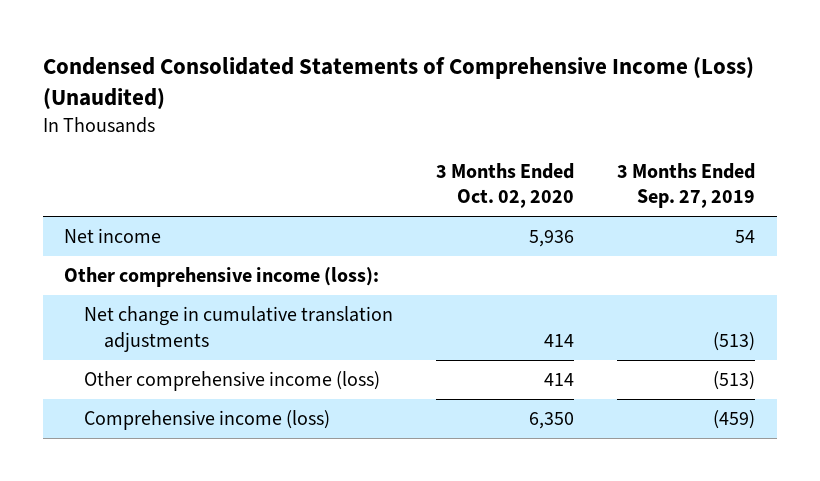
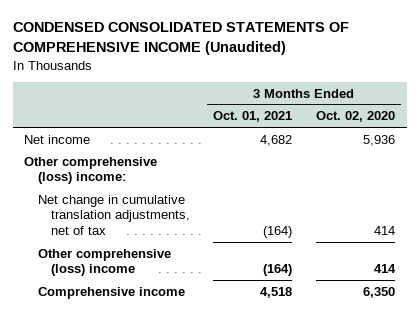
- Condensed Consolidated Statements of Comprehensive Income (Loss) (Unaudited)
+ CONDENSED CONSOLIDATED STATEMENTS OF COMPREHENSIVE INCOME (Unaudited)
- | 3 Months Ended Oct. 02, 2020 | 3 Months Ended Sep. 27, 2019
+ | 3 Months Ended Oct. 01, 2021 | 3 Months Ended Oct. 02, 2020
- Other comprehensive income (loss):
- Net change in cumulative translation adjustments | 414 | (513)
- Other comprehensive income (loss) | 414 | (513)
- Comprehensive income (loss) | 6,350 | (459)
+ Other comprehensive (loss) income:
+ Net change in cumulative translation adjustments, net of tax | (164) | 414
+ Other comprehensive (loss) income | (164) | 414
+ Comprehensive income | 4,518 | 6,350

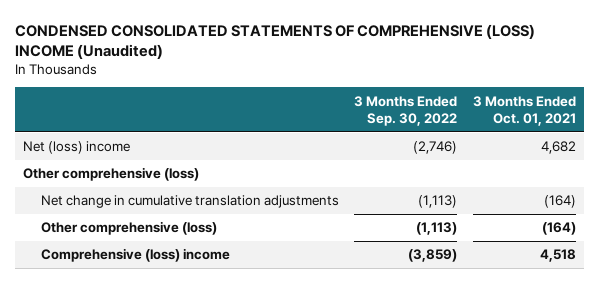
- CONDENSED CONSOLIDATED STATEMENTS OF COMPREHENSIVE INCOME (Unaudited)
+ CONDENSED CONSOLIDATED STATEMENTS OF COMPREHENSIVE (LOSS) INCOME (Unaudited)
- | 3 Months Ended Oct. 01, 2021 | 3 Months Ended Oct. 02, 2020
+ | 3 Months Ended Sep. 30, 2022 | 3 Months Ended Oct. 01, 2021
- Net income | 4,682 | 5,936
- Other comprehensive (loss) income:
- Net change in cumulative translation adjustments, net of tax | (164) | 414
- Other comprehensive (loss) income | (164) | 414
- Comprehensive income | 4,518 | 6,350
+ Net (loss) income | (2,746) | 4,682
+ Other comprehensive (loss)
+ Net change in cumulative translation adjustments | (1,113) | (164)
+ Other comprehensive (loss) | (1,113) | (164)
+ Comprehensive (loss) income | (3,859) | 4,518

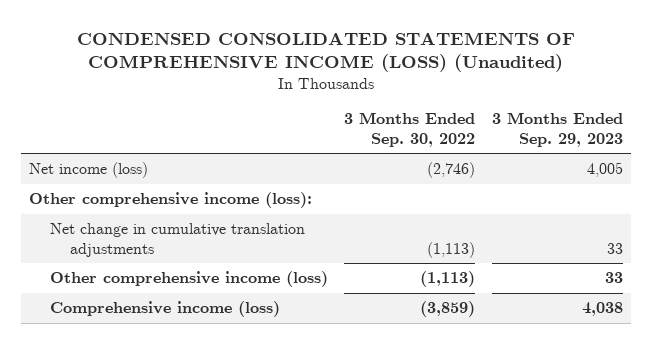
- CONDENSED CONSOLIDATED STATEMENTS OF COMPREHENSIVE (LOSS) INCOME (Unaudited)
+ CONDENSED CONSOLIDATED STATEMENTS OF COMPREHENSIVE INCOME (LOSS) (Unaudited)
- | 3 Months Ended Sep. 30, 2022 | 3 Months Ended Oct. 01, 2021
+ | 3 Months Ended Sep. 30, 2022 | 3 Months Ended Sep. 29, 2023
- Net (loss) income | (2,746) | 4,682
- Other comprehensive (loss)
+ Net income (loss) | (2,746) | 4,005
+ Other comprehensive income (loss):
- Other comprehensive (loss) | (1,113) | (164)
- Comprehensive (loss) income | (3,859) | 4,518
+ Other comprehensive income (loss) | (1,113) | 33
+ Comprehensive income (loss) | (3,859) | 4,038

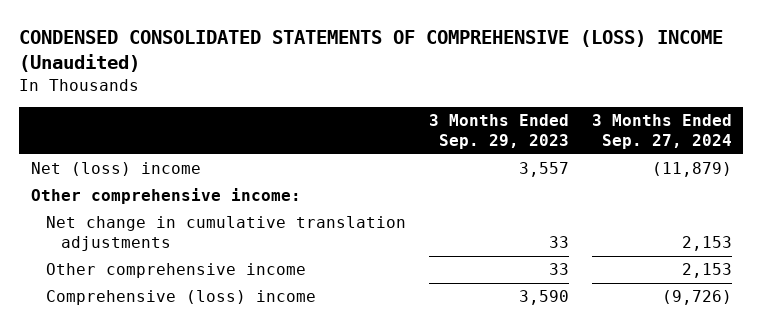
- CONDENSED CONSOLIDATED STATEMENTS OF COMPREHENSIVE INCOME (LOSS) (Unaudited)
+ CONDENSED CONSOLIDATED STATEMENTS OF COMPREHENSIVE (LOSS) INCOME (Unaudited)
- | 3 Months Ended Sep. 30, 2022 | 3 Months Ended Sep. 29, 2023
+ | 3 Months Ended Sep. 29, 2023 | 3 Months Ended Sep. 27, 2024
- Net income (loss) | (2,746) | 4,005
- Other comprehensive income (loss):
+ Net (loss) income | 3,557 | (11,879)
+ Other comprehensive income:
- Other comprehensive income (loss) | (1,113) | 33
- Comprehensive income (loss) | (3,859) | 4,038
+ Other comprehensive income | 33 | 2,153
+ Comprehensive (loss) income | 3,590 | (9,726)

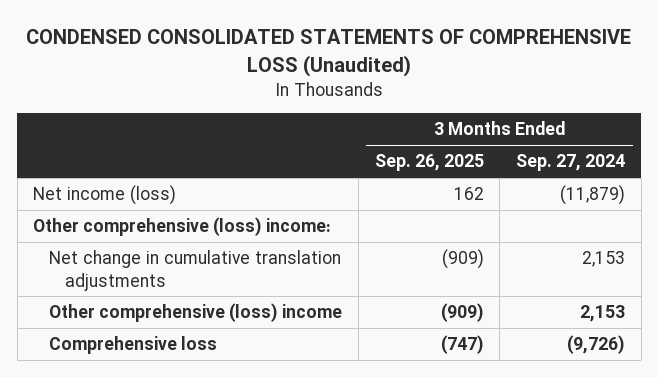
- CONDENSED CONSOLIDATED STATEMENTS OF COMPREHENSIVE (LOSS) INCOME (Unaudited)
+ CONDENSED CONSOLIDATED STATEMENTS OF COMPREHENSIVE LOSS (Unaudited)
- | 3 Months Ended Sep. 29, 2023 | 3 Months Ended Sep. 27, 2024
+ | 3 Months Ended Sep. 26, 2025 | 3 Months Ended Sep. 27, 2024
- Net (loss) income | 3,557 | (11,879)
- Other comprehensive income:
+ Net income (loss) | 162 | (11,879)
+ Other comprehensive (loss) income:
- Other comprehensive income | 33 | 2,153
- Comprehensive (loss) income | 3,590 | (9,726)
+ Other comprehensive (loss) income | (909) | 2,153
+ Comprehensive loss | (747) | (9,726)

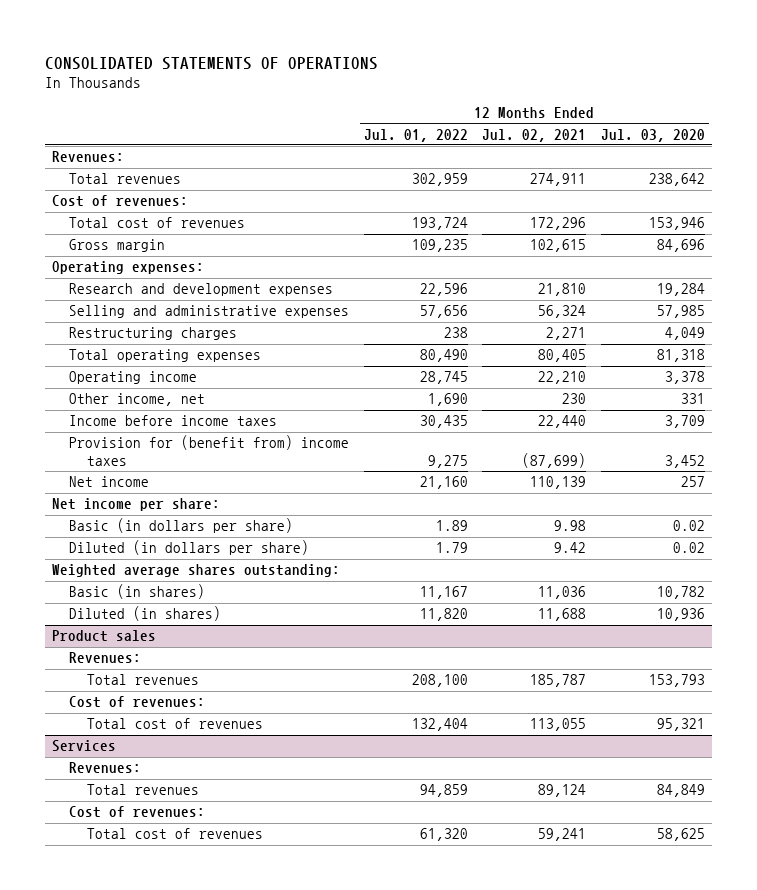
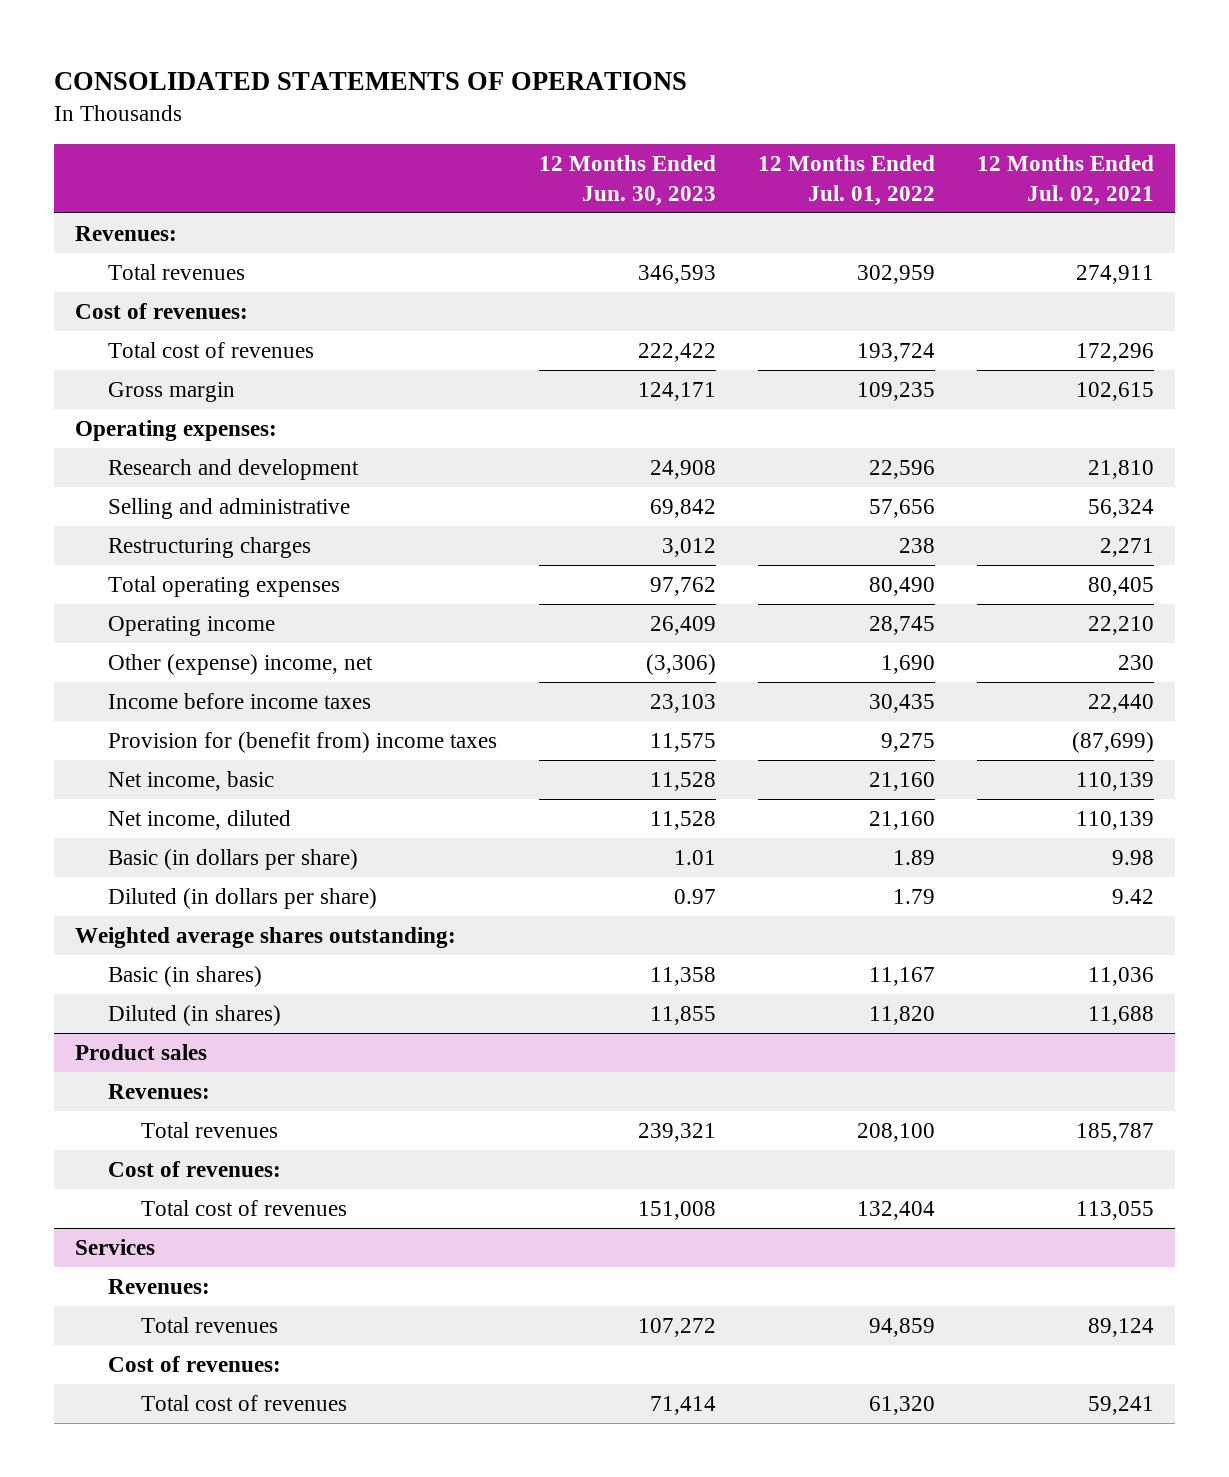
- | 12 Months Ended Jul. 01, 2022 | 12 Months Ended Jul. 02, 2021 | 12 Months Ended Jul. 03, 2020
+ | 12 Months Ended Jun. 30, 2023 | 12 Months Ended Jul. 01, 2022 | 12 Months Ended Jul. 02, 2021
- Research and development expenses | 22,596 | 21,810 | 19,284
- Selling and administrative expenses | 57,656 | 56,324 | 57,985
+ Research and development | 24,908 | 22,596 | 21,810
+ Selling and administrative | 69,842 | 57,656 | 56,324
- Other income, net | 1,690 | 230 | 331
+ Other (expense) income, net | (3,306) | 1,690 | 230
- Net income | 21,160 | 110,139 | 257
- Net income per share:
+ Net income, basic | 11,528 | 21,160 | 110,139
+ Net income, diluted | 11,528 | 21,160 | 110,139

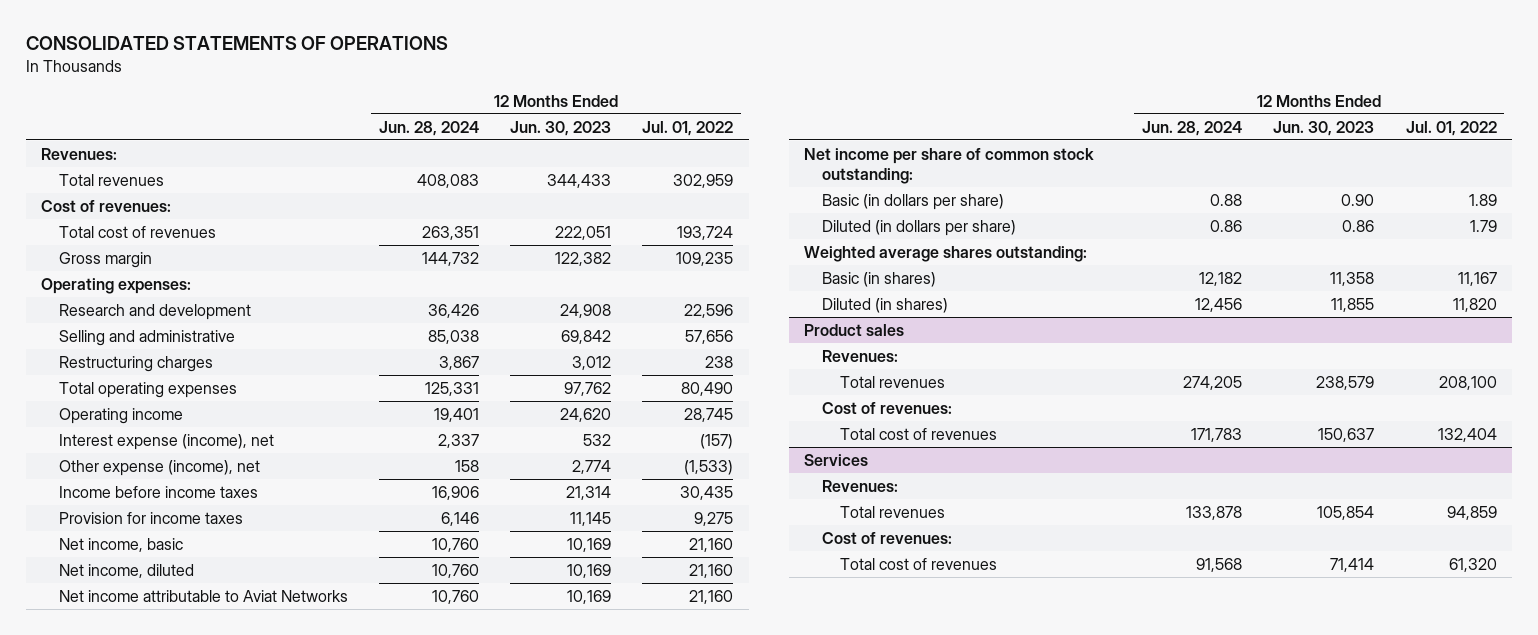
- | 12 Months Ended Jun. 30, 2023 | 12 Months Ended Jul. 01, 2022 | 12 Months Ended Jul. 02, 2021
+ | 12 Months Ended Jun. 28, 2024 | 12 Months Ended Jun. 30, 2023 | 12 Months Ended Jul. 01, 2022
- Total revenues | 346,593 | 302,959 | 274,911
+ Total revenues | 408,083 | 344,433 | 302,959
- Total cost of revenues | 222,422 | 193,724 | 172,296
- Gross margin | 124,171 | 109,235 | 102,615
+ Total cost of revenues | 263,351 | 222,051 | 193,724
+ Gross margin | 144,732 | 122,382 | 109,235
- Operating income | 26,409 | 28,745 | 22,210
- Other (expense) income, net | (3,306) | 1,690 | 230
- Income before income taxes | 23,103 | 30,435 | 22,440
- Provision for (benefit from) income taxes | 11,575 | 9,275 | (87,699)
- Net income, basic | 11,528 | 21,160 | 110,139
- Net income, diluted | 11,528 | 21,160 | 110,139
- Basic (in dollars per share) | 1.01 | 1.89 | 9.98
- Diluted (in dollars per share) | 0.97 | 1.79 | 9.42
+ Operating income | 19,401 | 24,620 | 28,745
+ Interest expense (income), net | 2,337 | 532 | (157)
+ Other expense (income), net | 158 | 2,774 | (1,533)
+ Income before income taxes | 16,906 | 21,314 | 30,435
+ Provision for income taxes | 6,146 | 11,145 | 9,275
+ Net income, basic | 10,760 | 10,169 | 21,160
+ Net income, diluted | 10,760 | 10,169 | 21,160
+ Net income attributable to Aviat Networks | 10,760 | 10,169 | 21,160
+ Net income per share of common stock outstanding:
+ Basic (in dollars per share) | 0.88 | 0.90 | 1.89
+ Diluted (in dollars per share) | 0.86 | 0.86 | 1.79
@ Product sales
- Total revenues | 239,321 | 208,100 | 185,787
+ Total revenues | 274,205 | 238,579 | 208,100
- Total cost of revenues | 151,008 | 132,404 | 113,055
+ Total cost of revenues | 171,783 | 150,637 | 132,404
@ Services
- Total revenues | 107,272 | 94,859 | 89,124
+ Total revenues | 133,878 | 105,854 | 94,859

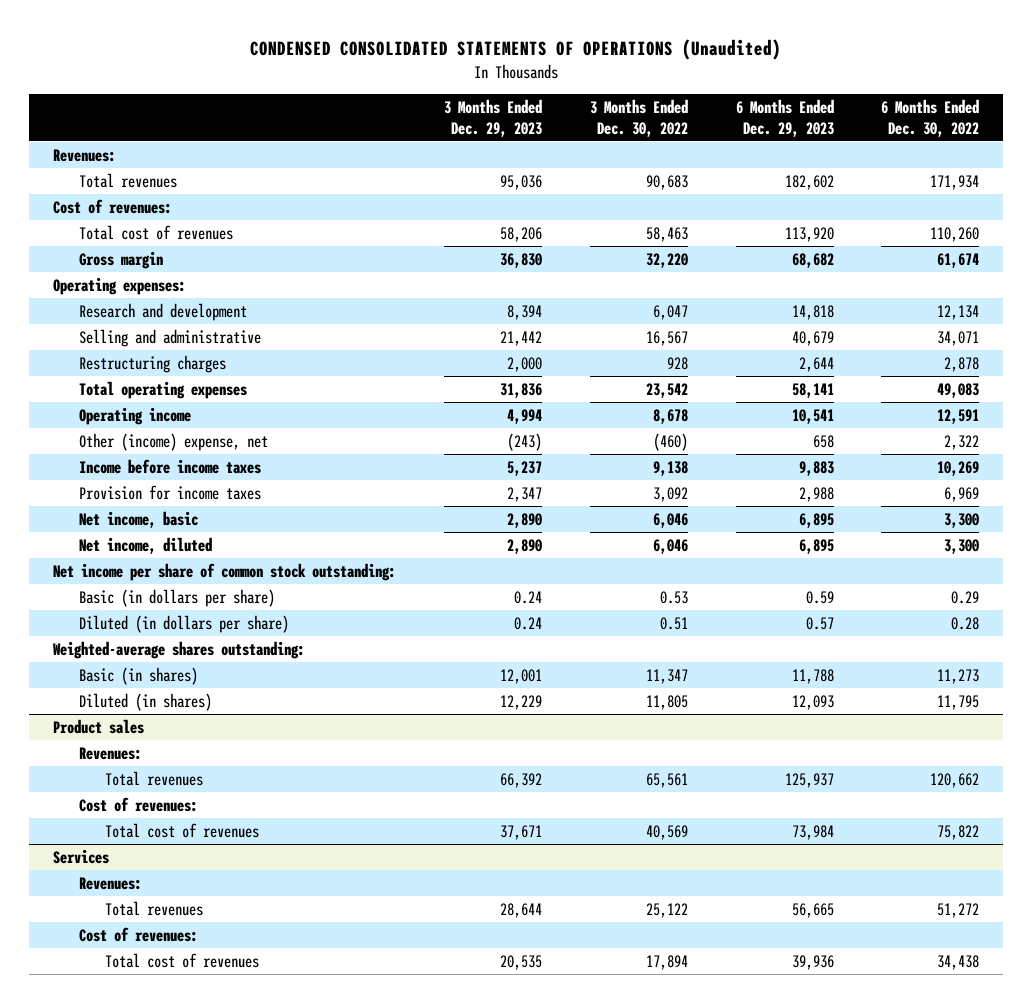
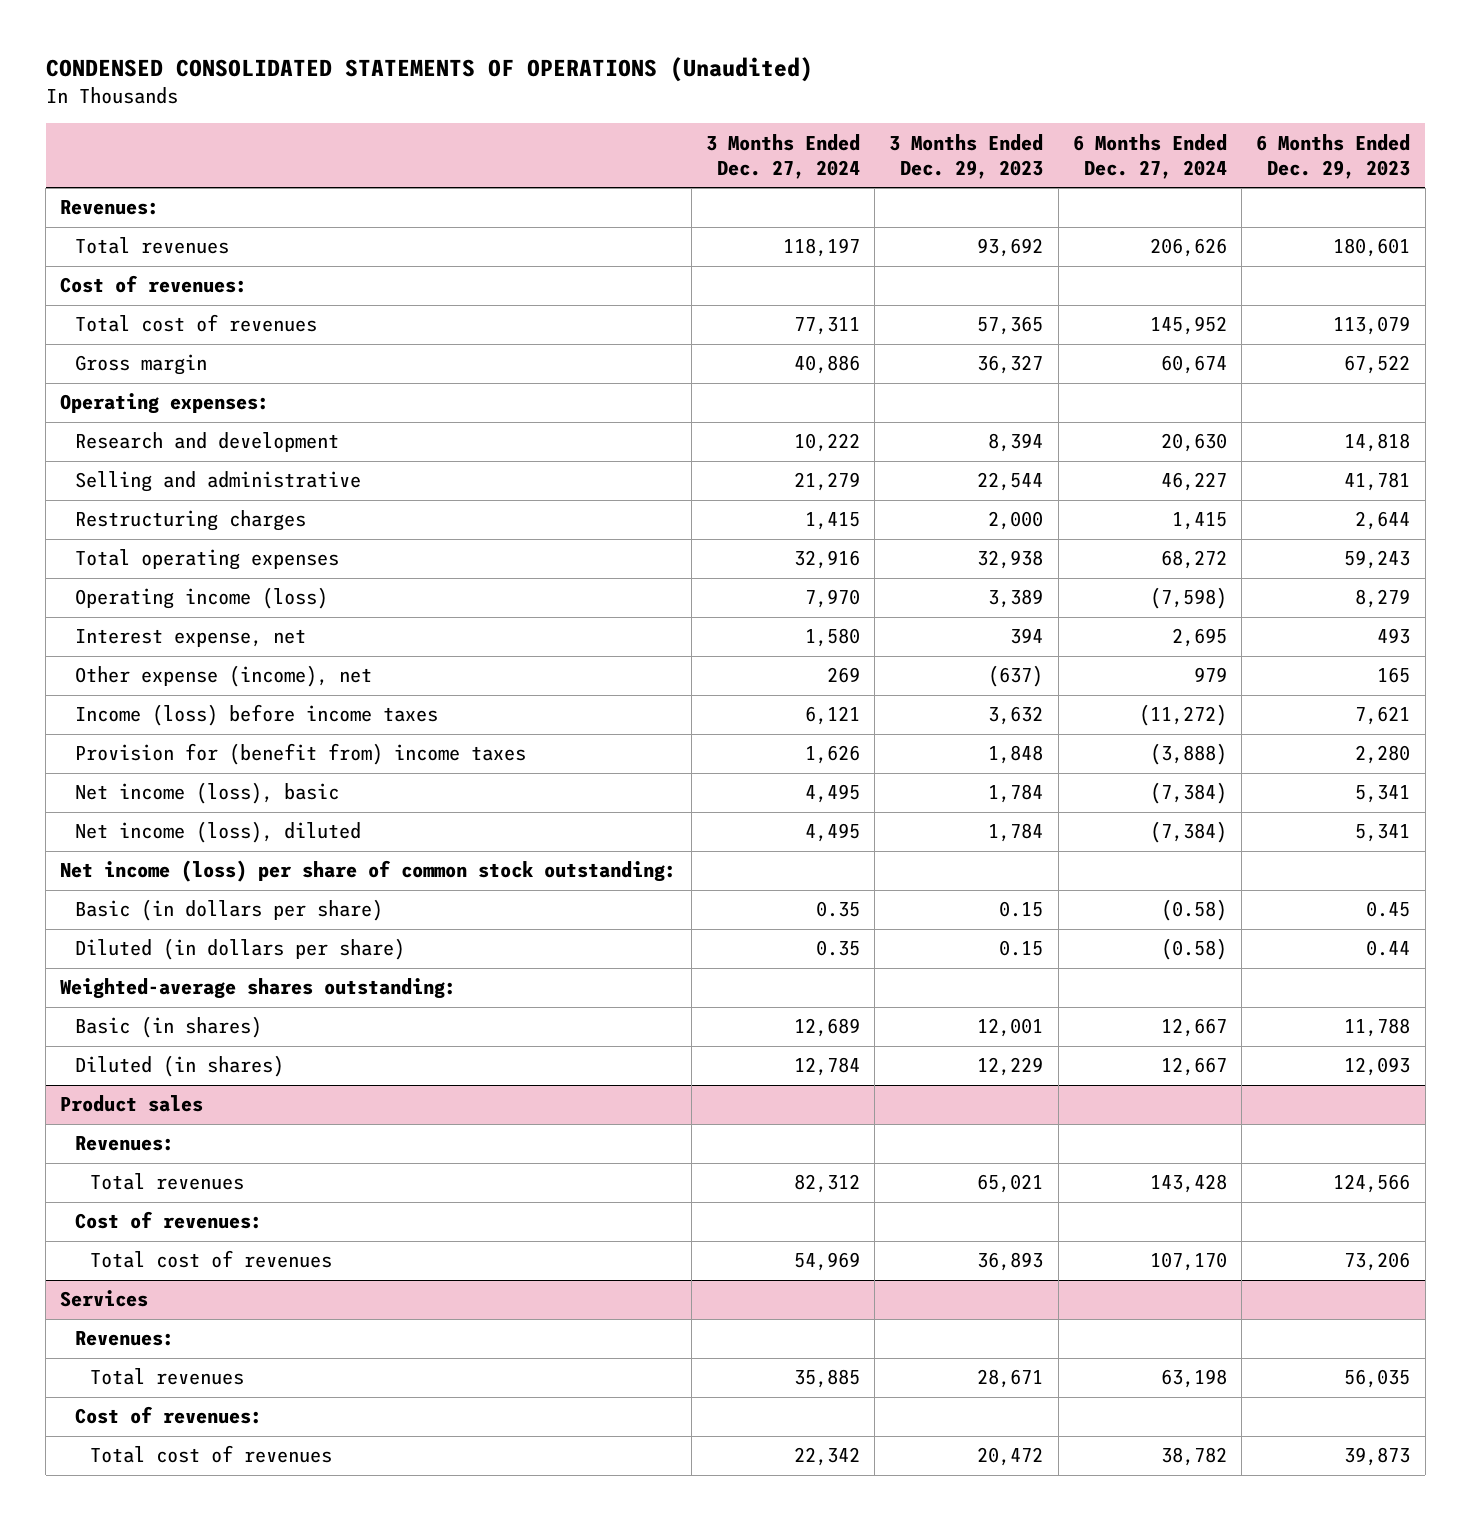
- | 3 Months Ended Dec. 29, 2023 | 3 Months Ended Dec. 30, 2022 | 6 Months Ended Dec. 29, 2023 | 6 Months Ended Dec. 30, 2022
+ | 3 Months Ended Dec. 27, 2024 | 3 Months Ended Dec. 29, 2023 | 6 Months Ended Dec. 27, 2024 | 6 Months Ended Dec. 29, 2023
- Total revenues | 95,036 | 90,683 | 182,602 | 171,934
+ Total revenues | 118,197 | 93,692 | 206,626 | 180,601
- Total cost of revenues | 58,206 | 58,463 | 113,920 | 110,260
- Gross margin | 36,830 | 32,220 | 68,682 | 61,674
+ Total cost of revenues | 77,311 | 57,365 | 145,952 | 113,079
+ Gross margin | 40,886 | 36,327 | 60,674 | 67,522
- Selling and administrative | 21,442 | 16,567 | 40,679 | 34,071
+ Selling and administrative | 21,279 | 22,544 | 46,227 | 41,781
- Total operating expenses | 31,836 | 23,542 | 58,141 | 49,083
- Operating income | 4,994 | 8,678 | 10,541 | 12,591
- Other (income) expense, net | (243) | (460) | 658 | 2,322
- Income before income taxes | 5,237 | 9,138 | 9,883 | 10,269
- Provision for income taxes | 2,347 | 3,092 | 2,988 | 6,969
- Net income, basic | 2,890 | 6,046 | 6,895 | 3,300
- Net income, diluted | 2,890 | 6,046 | 6,895 | 3,300
- Net income per share of common stock outstanding:
- Basic (in dollars per share) | 0.24 | 0.53 | 0.59 | 0.29
- Diluted (in dollars per share) | 0.24 | 0.51 | 0.57 | 0.28
+ Total operating expenses | 32,916 | 32,938 | 68,272 | 59,243
+ Operating income (loss) | 7,970 | 3,389 | (7,598) | 8,279
+ Interest expense, net | 1,580 | 394 | 2,695 | 493
+ Other expense (income), net | 269 | (637) | 979 | 165
+ Income (loss) before income taxes | 6,121 | 3,632 | (11,272) | 7,621
+ Provision for (benefit from) income taxes | 1,626 | 1,848 | (3,888) | 2,280
+ Net income (loss), basic | 4,495 | 1,784 | (7,384) | 5,341
+ Net income (loss), diluted | 4,495 | 1,784 | (7,384) | 5,341
+ Net income (loss) per share of common stock outstanding:
+ Basic (in dollars per share) | 0.35 | 0.15 | (0.58) | 0.45
+ Diluted (in dollars per share) | 0.35 | 0.15 | (0.58) | 0.44
@ Product sales
- Total revenues | 66,392 | 65,561 | 125,937 | 120,662
+ Total revenues | 82,312 | 65,021 | 143,428 | 124,566
- Total cost of revenues | 37,671 | 40,569 | 73,984 | 75,822
+ Total cost of revenues | 54,969 | 36,893 | 107,170 | 73,206
@ Services
- Total revenues | 28,644 | 25,122 | 56,665 | 51,272
+ Total revenues | 35,885 | 28,671 | 63,198 | 56,035
- Total cost of revenues | 20,535 | 17,894 | 39,936 | 34,438
+ Total cost of revenues | 22,342 | 20,472 | 38,782 | 39,873

